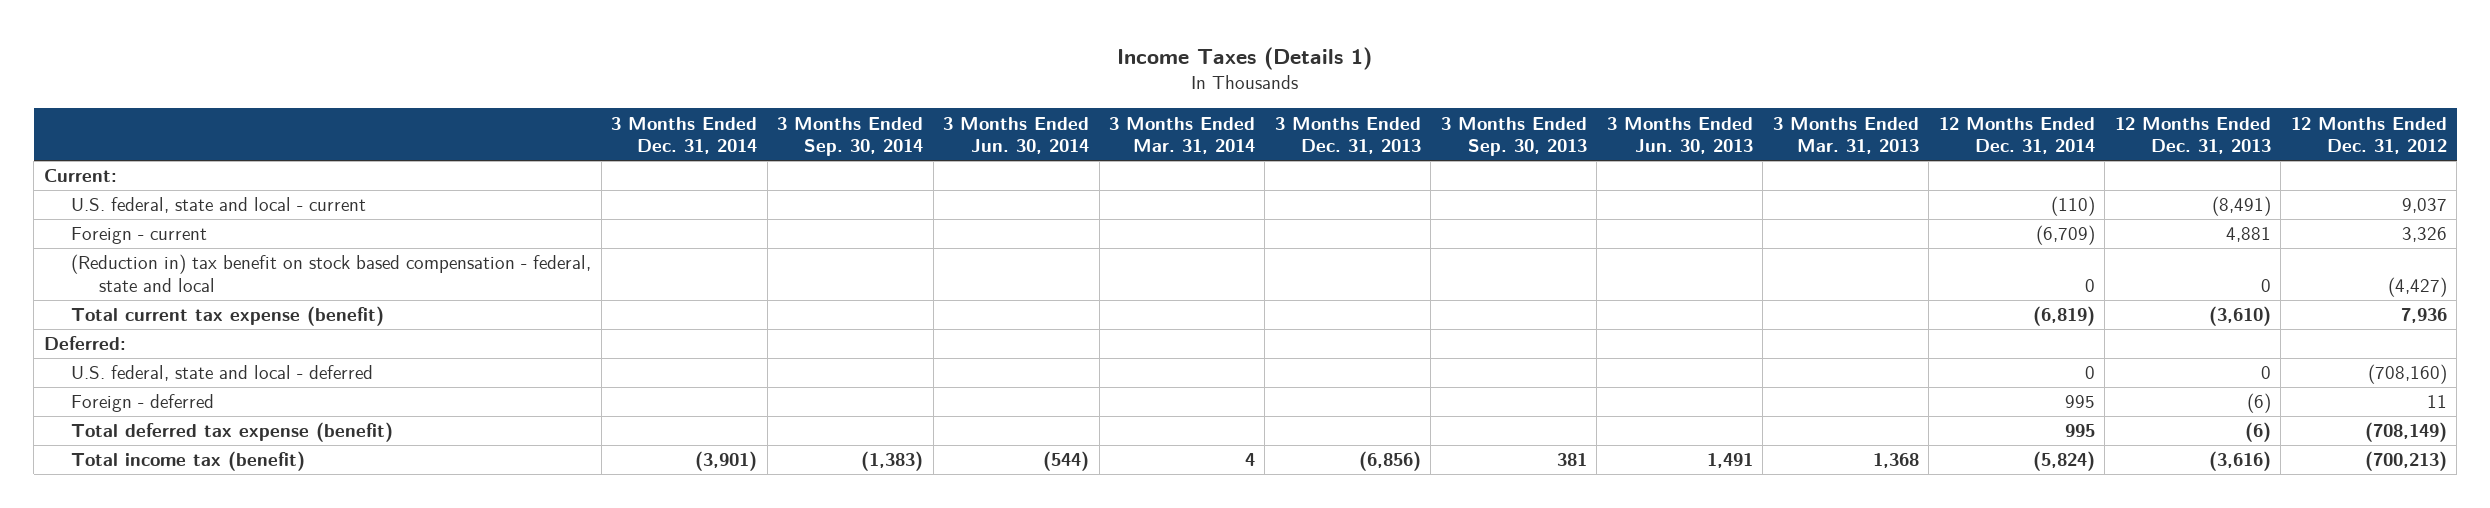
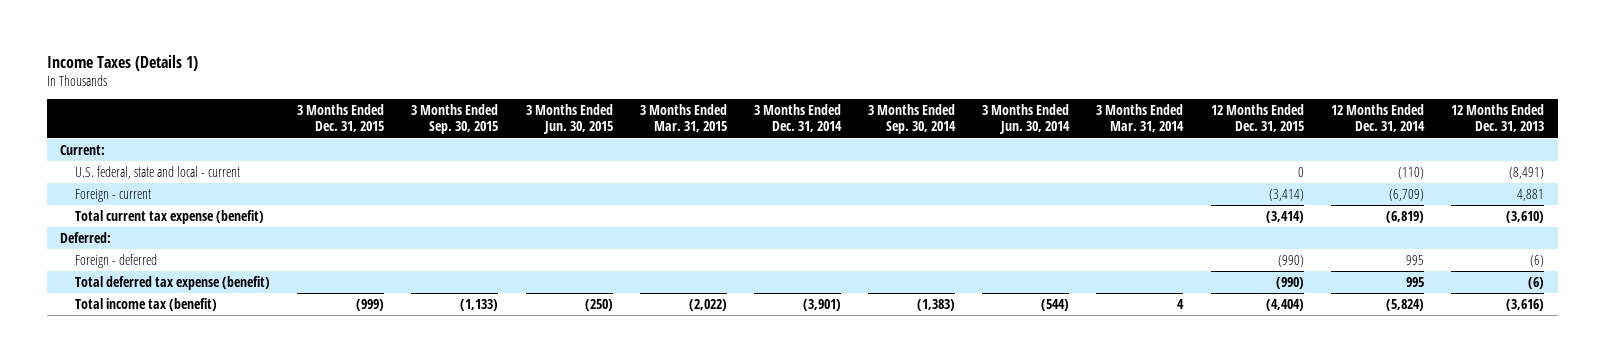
- | 3 Months Ended Dec. 31, 2014 | 3 Months Ended Sep. 30, 2014 | 3 Months Ended Jun. 30, 2014 | 3 Months Ended Mar. 31, 2014 | 3 Months Ended Dec. 31, 2013 | 3 Months Ended Sep. 30, 2013 | 3 Months Ended Jun. 30, 2013 | 3 Months Ended Mar. 31, 2013 | 12 Months Ended Dec. 31, 2014 | 12 Months Ended Dec. 31, 2013 | 12 Months Ended Dec. 31, 2012
+ | 3 Months Ended Dec. 31, 2015 | 3 Months Ended Sep. 30, 2015 | 3 Months Ended Jun. 30, 2015 | 3 Months Ended Mar. 31, 2015 | 3 Months Ended Dec. 31, 2014 | 3 Months Ended Sep. 30, 2014 | 3 Months Ended Jun. 30, 2014 | 3 Months Ended Mar. 31, 2014 | 12 Months Ended Dec. 31, 2015 | 12 Months Ended Dec. 31, 2014 | 12 Months Ended Dec. 31, 2013
- (Reduction in) tax benefit on stock based compensation - federal, state and local | | | | | | | | | 0 | 0 | (4,427)
- U.S. federal, state and local - deferred | | | | | | | | | 0 | 0 | (708,160)

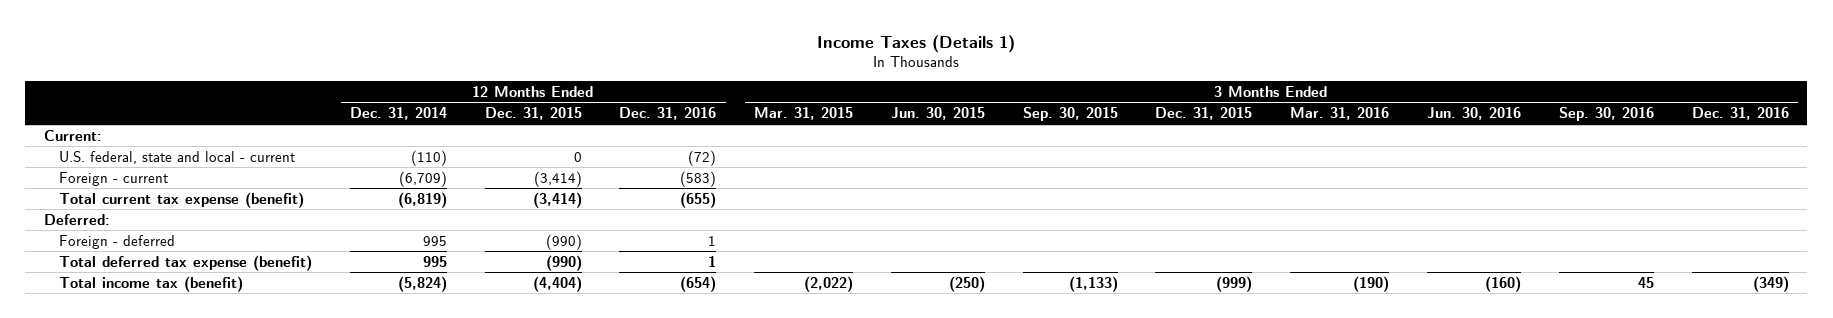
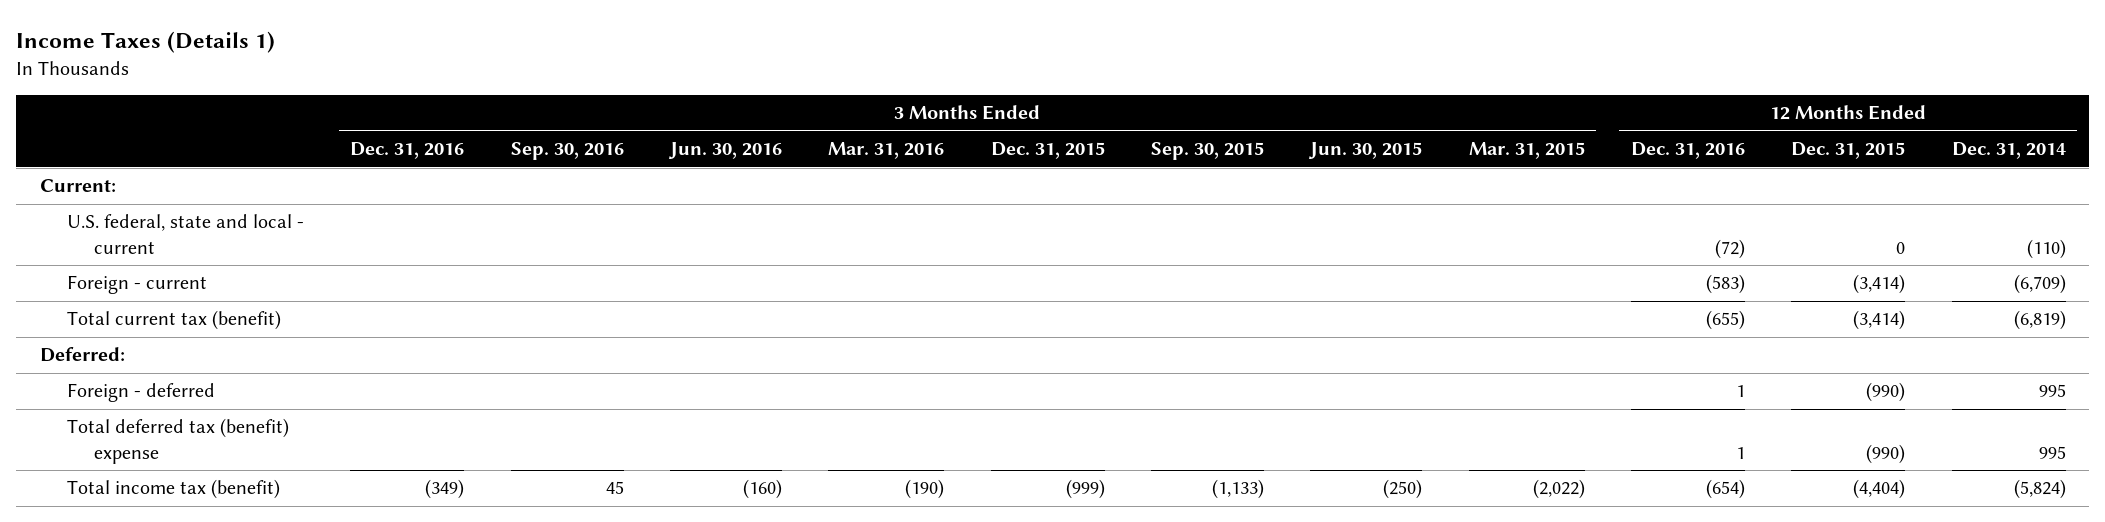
- | 12 Months Ended Dec. 31, 2014 | 12 Months Ended Dec. 31, 2015 | 12 Months Ended Dec. 31, 2016 | 3 Months Ended Mar. 31, 2015 | 3 Months Ended Jun. 30, 2015 | 3 Months Ended Sep. 30, 2015 | 3 Months Ended Dec. 31, 2015 | 3 Months Ended Mar. 31, 2016 | 3 Months Ended Jun. 30, 2016 | 3 Months Ended Sep. 30, 2016 | 3 Months Ended Dec. 31, 2016
+ | 3 Months Ended Dec. 31, 2016 | 3 Months Ended Sep. 30, 2016 | 3 Months Ended Jun. 30, 2016 | 3 Months Ended Mar. 31, 2016 | 3 Months Ended Dec. 31, 2015 | 3 Months Ended Sep. 30, 2015 | 3 Months Ended Jun. 30, 2015 | 3 Months Ended Mar. 31, 2015 | 12 Months Ended Dec. 31, 2016 | 12 Months Ended Dec. 31, 2015 | 12 Months Ended Dec. 31, 2014
- Total current tax expense (benefit) | (6,819) | (3,414) | (655) | | | | | | | |
+ Total current tax (benefit) | | | | | | | | | (655) | (3,414) | (6,819)
- Total deferred tax expense (benefit) | 995 | (990) | 1 | | | | | | | |
+ Total deferred tax (benefit) expense | | | | | | | | | 1 | (990) | 995

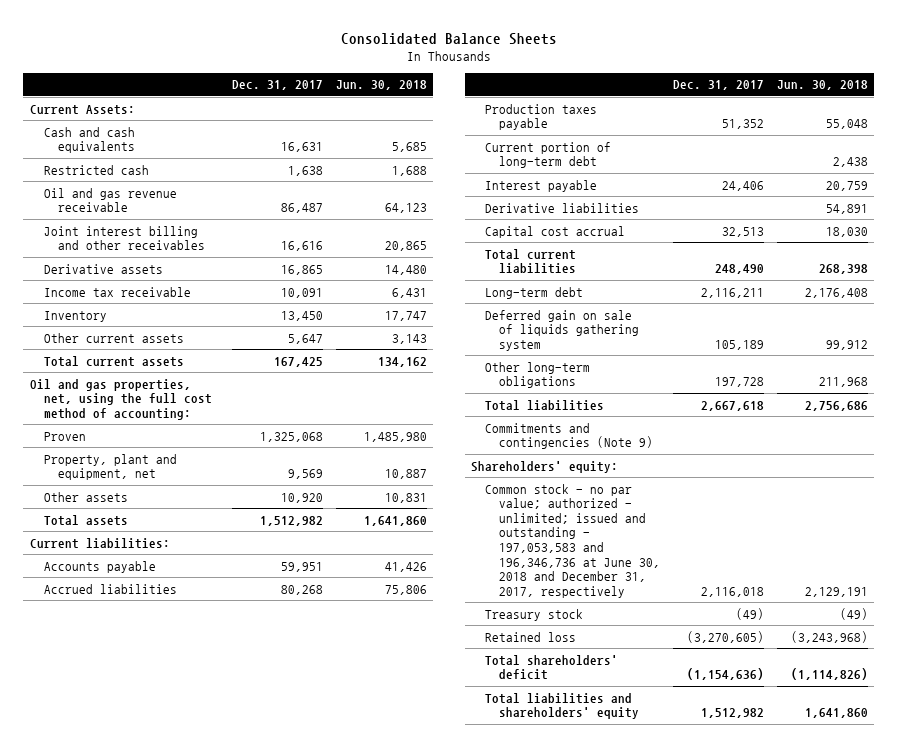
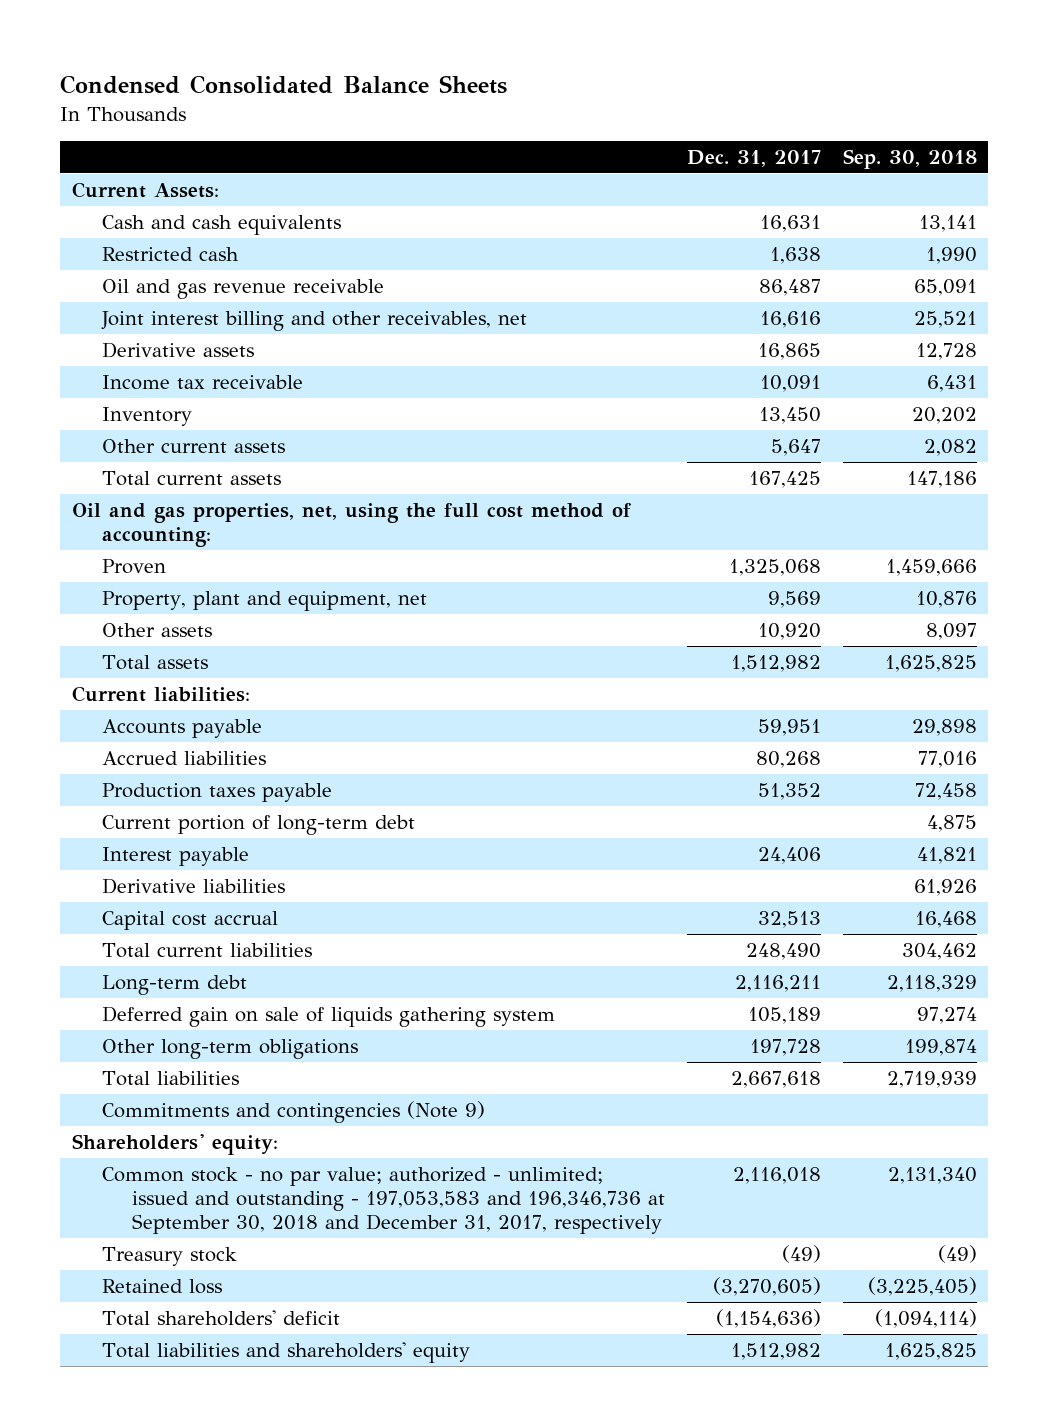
- Consolidated Balance Sheets
+ Condensed Consolidated Balance Sheets
- | Dec. 31, 2017 | Jun. 30, 2018
+ | Dec. 31, 2017 | Sep. 30, 2018
- Joint interest billing and other receivables | 16,616 | 20,865
+ Joint interest billing and other receivables, net | 16,616 | 25,521
- Common stock - no par value; authorized - unlimited; issued and outstanding - 197,053,583 and 196,346,736 at June 30, 2018 and December 31, 2017, respectively | 2,116,018 | 2,129,191
+ Common stock - no par value; authorized - unlimited; issued and outstanding - 197,053,583 and 196,346,736 at September 30, 2018 and December 31, 2017, respectively | 2,116,018 | 2,131,340

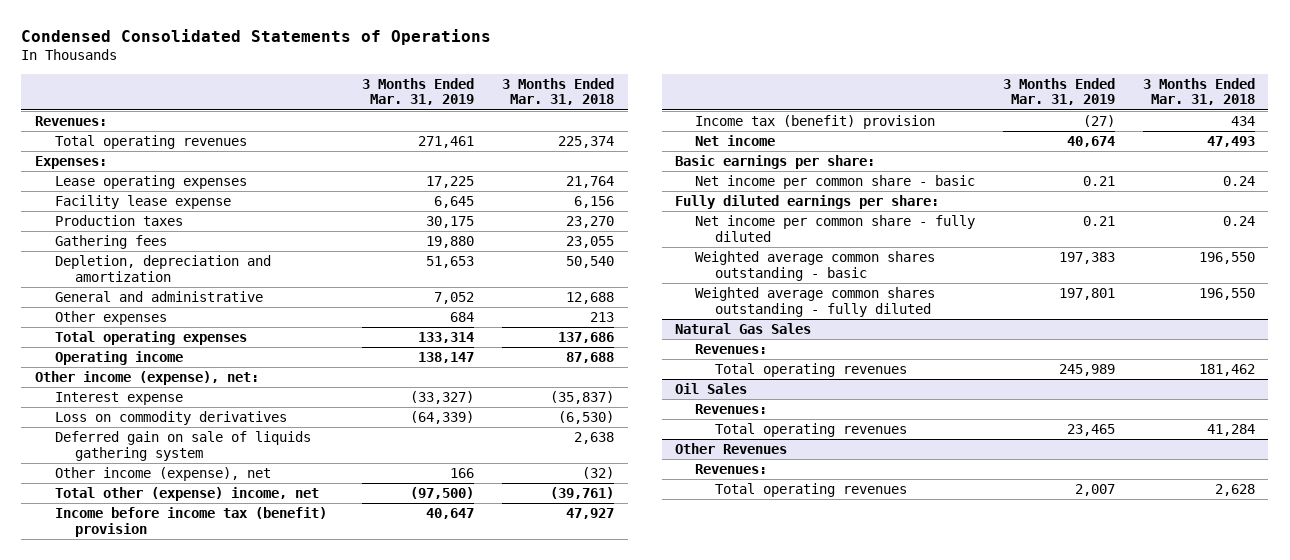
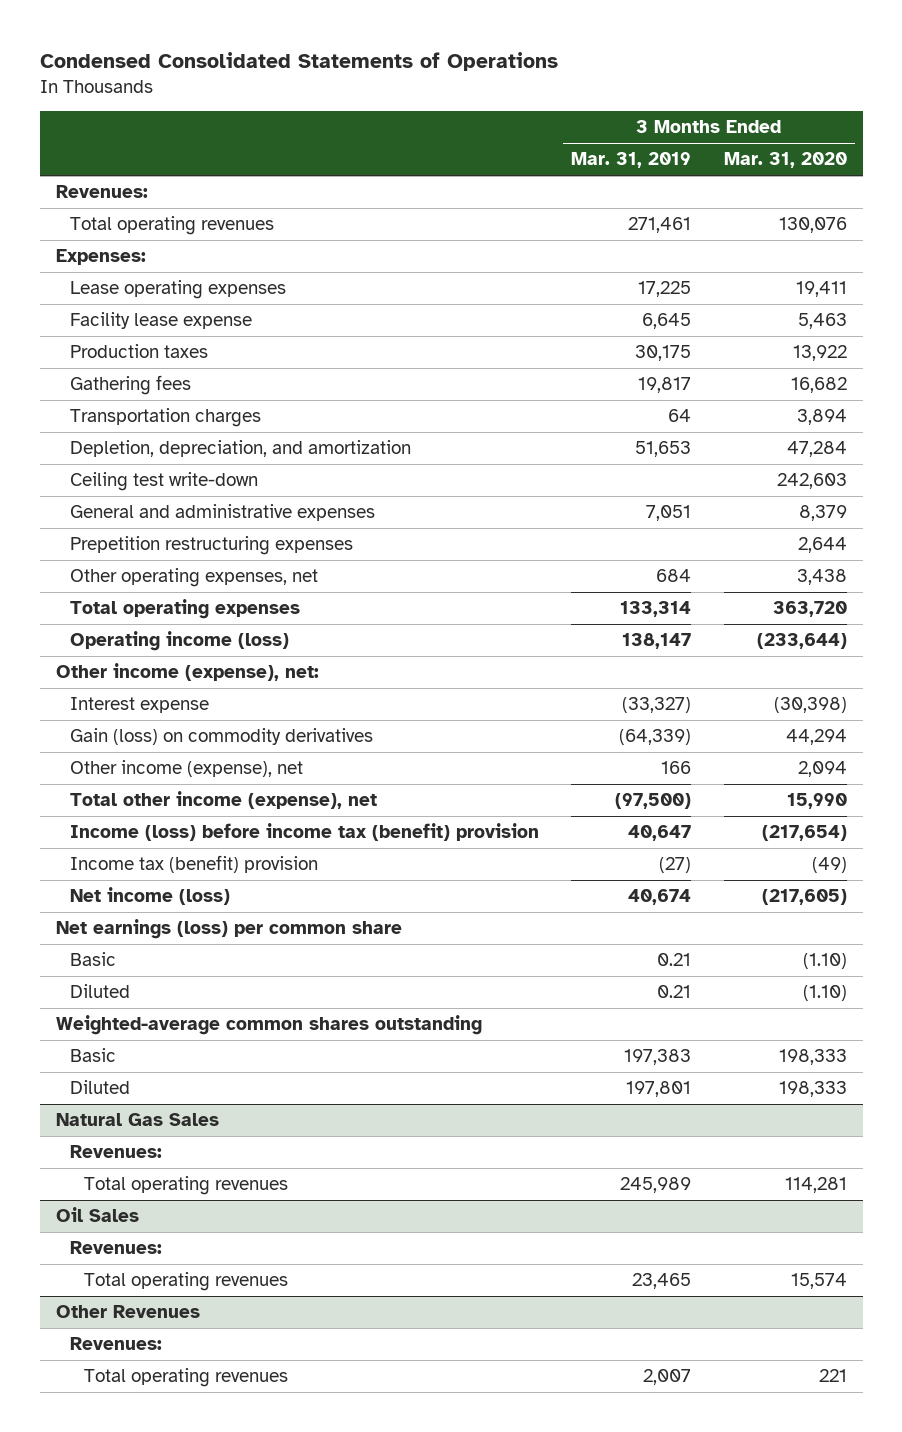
- | 3 Months Ended Mar. 31, 2019 | 3 Months Ended Mar. 31, 2018
+ | 3 Months Ended Mar. 31, 2019 | 3 Months Ended Mar. 31, 2020
- Gathering fees | 19,880 | 23,055
- Depletion, depreciation and amortization | 51,653 | 50,540
- General and administrative | 7,052 | 12,688
- Other expenses | 684 | 213
+ Gathering fees | 19,817 | 16,682
+ Transportation charges | 64 | 3,894
+ Depletion, depreciation, and amortization | 51,653 | 47,284
+ Ceiling test write-down | | 242,603
+ General and administrative expenses | 7,051 | 8,379
+ Prepetition restructuring expenses | | 2,644
+ Other operating expenses, net | 684 | 3,438
- Operating income | 138,147 | 87,688
+ Operating income (loss) | 138,147 | (233,644)
- Loss on commodity derivatives | (64,339) | (6,530)
- Deferred gain on sale of liquids gathering system | | 2,638
+ Gain (loss) on commodity derivatives | (64,339) | 44,294
- Total other (expense) income, net | (97,500) | (39,761)
- Income before income tax (benefit) provision | 40,647 | 47,927
+ Total other income (expense), net | (97,500) | 15,990
+ Income (loss) before income tax (benefit) provision | 40,647 | (217,654)
- Net income | 40,674 | 47,493
- Basic earnings per share:
- Net income per common share - basic | 0.21 | 0.24
- Fully diluted earnings per share:
- Net income per common share - fully diluted | 0.21 | 0.24
- Weighted average common shares outstanding - basic | 197,383 | 196,550
- Weighted average common shares outstanding - fully diluted | 197,801 | 196,550
+ Net income (loss) | 40,674 | (217,605)
+ Net earnings (loss) per common share
+ Basic | 0.21 | (1.10)
+ Diluted | 0.21 | (1.10)
+ Weighted-average common shares outstanding
+ Basic | 197,383 | 198,333
+ Diluted | 197,801 | 198,333

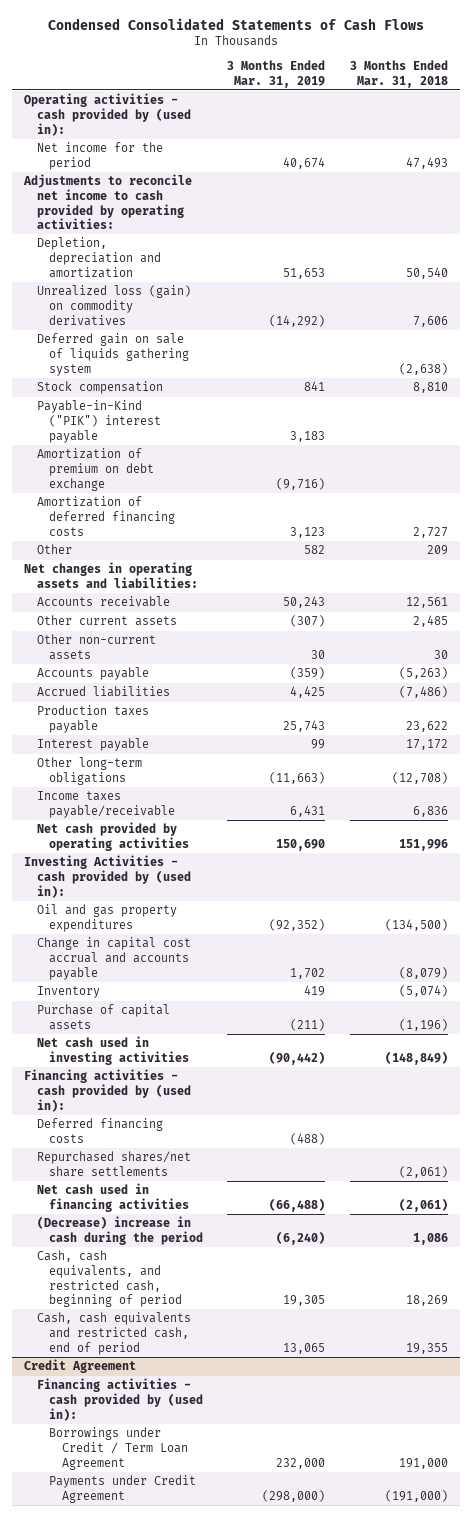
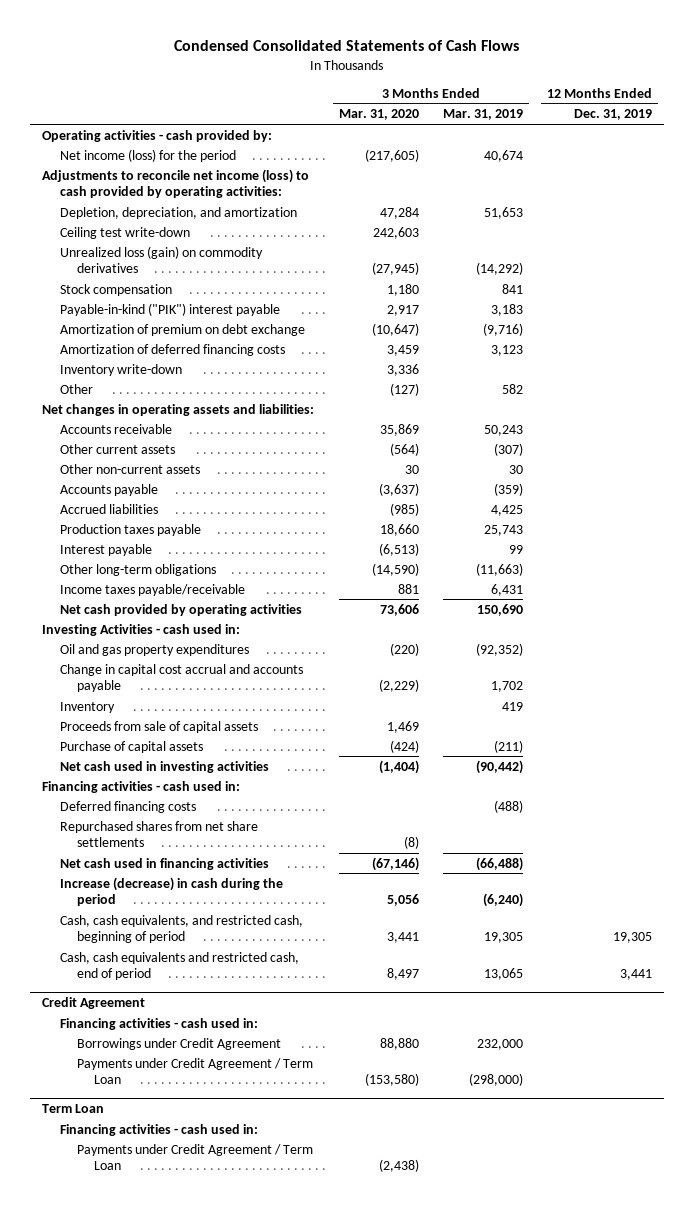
- | 3 Months Ended Mar. 31, 2019 | 3 Months Ended Mar. 31, 2018
+ | 3 Months Ended Mar. 31, 2020 | 3 Months Ended Mar. 31, 2019 | 12 Months Ended Dec. 31, 2019
- Operating activities - cash provided by (used in):
- Net income for the period | 40,674 | 47,493
- Adjustments to reconcile net income to cash provided by operating activities:
- Depletion, depreciation and amortization | 51,653 | 50,540
+ Operating activities - cash provided by:
+ Net income (loss) for the period | (217,605) | 40,674 |
+ Adjustments to reconcile net income (loss) to cash provided by operating activities:
+ Depletion, depreciation, and amortization | 47,284 | 51,653 |
+ Ceiling test write-down | 242,603 | |
- Deferred gain on sale of liquids gathering system | | (2,638)
- Payable-in-Kind ("PIK") interest payable | 3,183 |
+ Payable-in-kind ("PIK") interest payable | 2,917 | 3,183 |
+ Inventory write-down | 3,336 | |
- Investing Activities - cash provided by (used in):
+ Investing Activities - cash used in:
+ Proceeds from sale of capital assets | 1,469 | |
- Financing activities - cash provided by (used in):
+ Financing activities - cash used in:
- Repurchased shares/net share settlements | | (2,061)
+ Repurchased shares from net share settlements | (8) | |
- (Decrease) increase in cash during the period | (6,240) | 1,086
+ Increase (decrease) in cash during the period | 5,056 | (6,240) |
@ Credit Agreement
- Financing activities - cash provided by (used in):
- Borrowings under Credit / Term Loan Agreement | 232,000 | 191,000
- Payments under Credit Agreement | (298,000) | (191,000)
+ Financing activities - cash used in:
+ Borrowings under Credit Agreement | 88,880 | 232,000 |
+ Payments under Credit Agreement / Term Loan | (153,580) | (298,000) |
+ Term Loan
+ Financing activities - cash used in:
+ Payments under Credit Agreement / Term Loan | (2,438) | |

